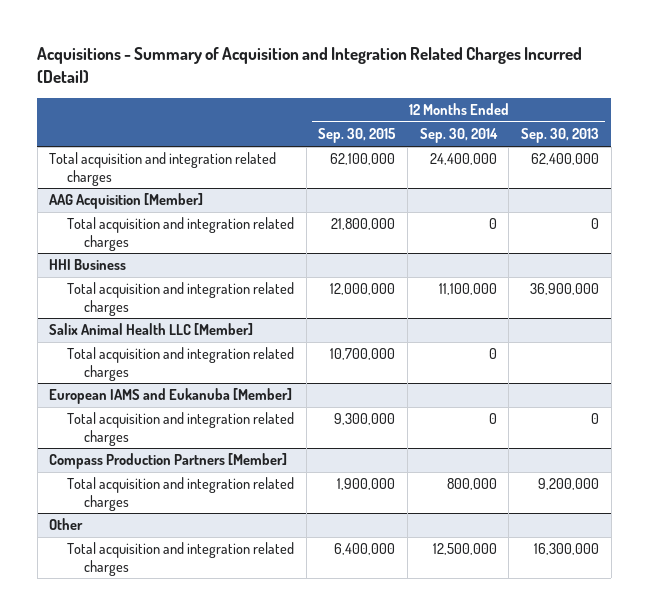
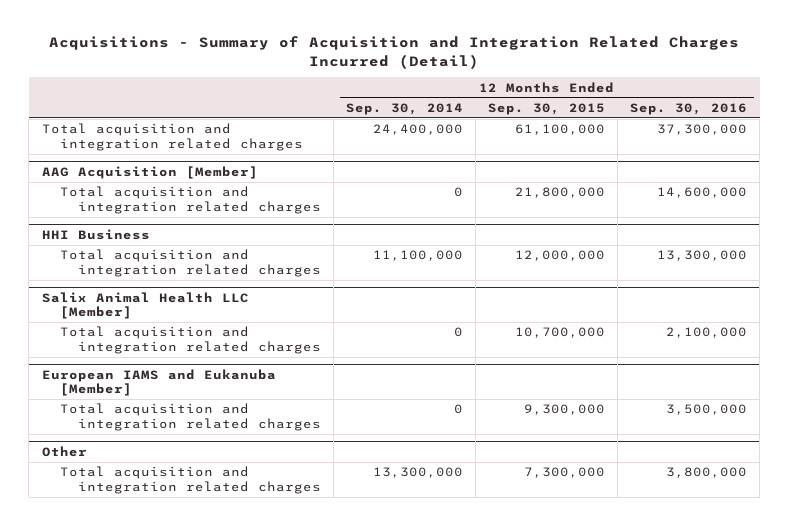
- | 12 Months Ended Sep. 30, 2015 | 12 Months Ended Sep. 30, 2014 | 12 Months Ended Sep. 30, 2013
+ | 12 Months Ended Sep. 30, 2014 | 12 Months Ended Sep. 30, 2015 | 12 Months Ended Sep. 30, 2016
- Total acquisition and integration related charges | 62,100,000 | 24,400,000 | 62,400,000
+ Total acquisition and integration related charges | 24,400,000 | 61,100,000 | 37,300,000
- Compass Production Partners [Member]
- Total acquisition and integration related charges | 1,900,000 | 800,000 | 9,200,000
@ Other
- Total acquisition and integration related charges | 6,400,000 | 12,500,000 | 16,300,000
+ Total acquisition and integration related charges | 13,300,000 | 7,300,000 | 3,800,000

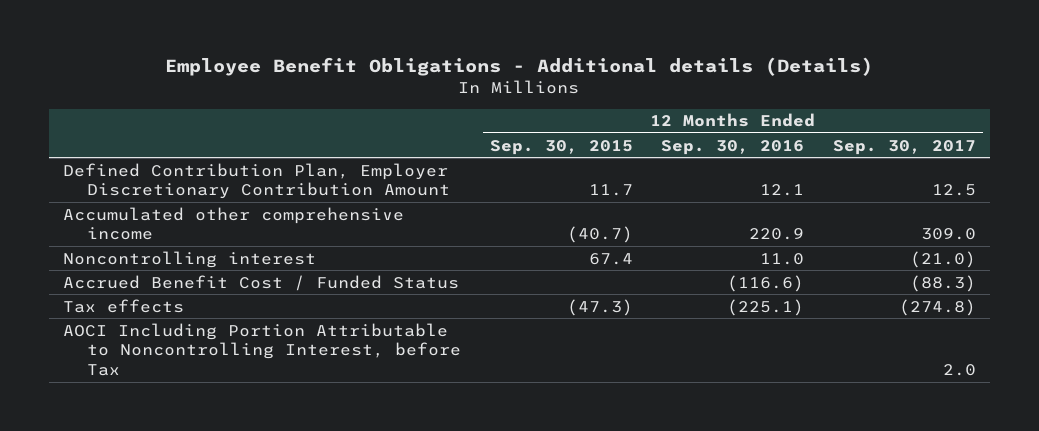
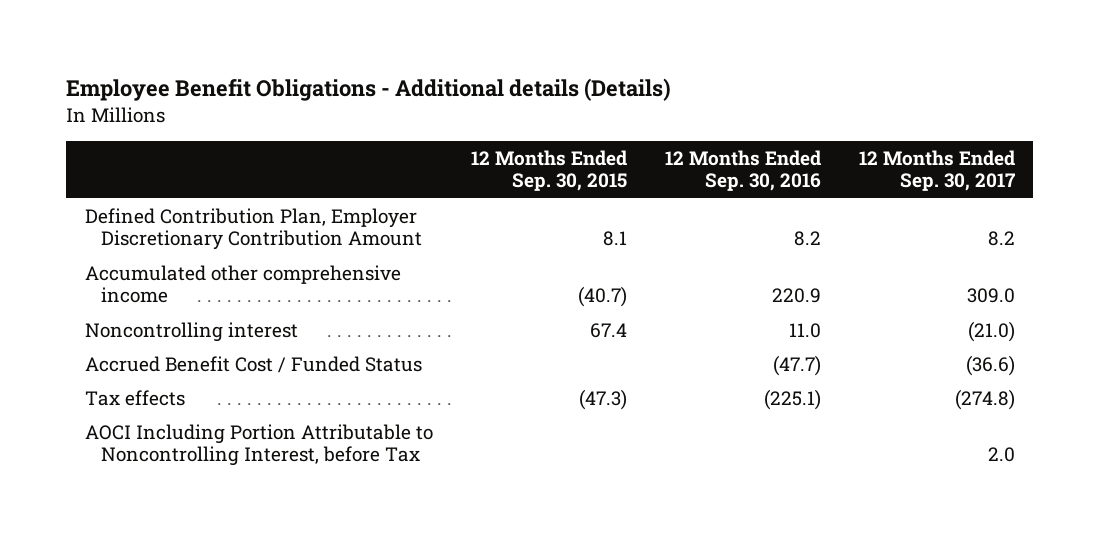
- Defined Contribution Plan, Employer Discretionary Contribution Amount | 11.7 | 12.1 | 12.5
+ Defined Contribution Plan, Employer Discretionary Contribution Amount | 8.1 | 8.2 | 8.2
- Accrued Benefit Cost / Funded Status | | (116.6) | (88.3)
+ Accrued Benefit Cost / Funded Status | | (47.7) | (36.6)

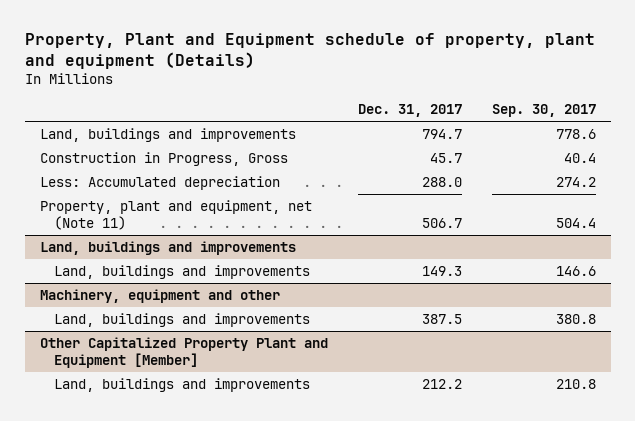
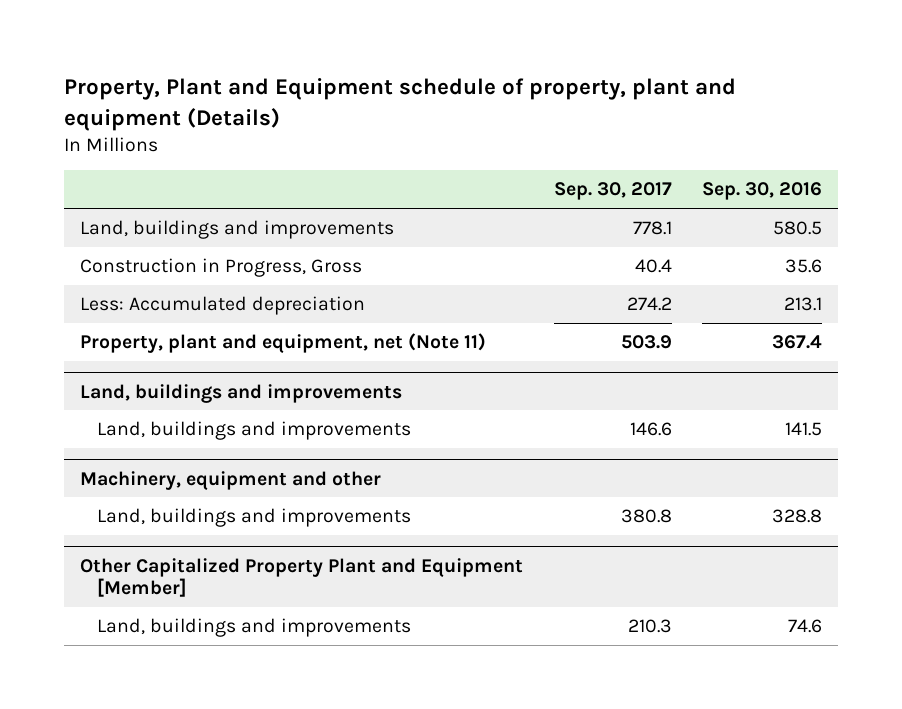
- | Dec. 31, 2017 | Sep. 30, 2017
+ | Sep. 30, 2017 | Sep. 30, 2016
- Land, buildings and improvements | 794.7 | 778.6
+ Land, buildings and improvements | 778.1 | 580.5
- Property, plant and equipment, net (Note 11) | 506.7 | 504.4
+ Property, plant and equipment, net (Note 11) | 503.9 | 367.4
@ Other Capitalized Property Plant and Equipment [Member]
- Land, buildings and improvements | 212.2 | 210.8
+ Land, buildings and improvements | 210.3 | 74.6

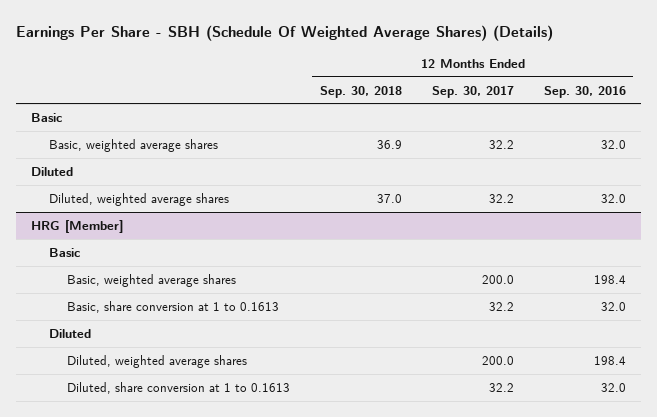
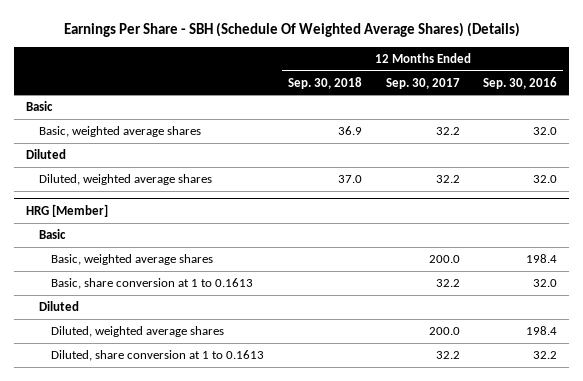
@ HRG [Member]
- Diluted, share conversion at 1 to 0.1613 | | 32.2 | 32.0
+ Diluted, share conversion at 1 to 0.1613 | | 32.2 | 32.2

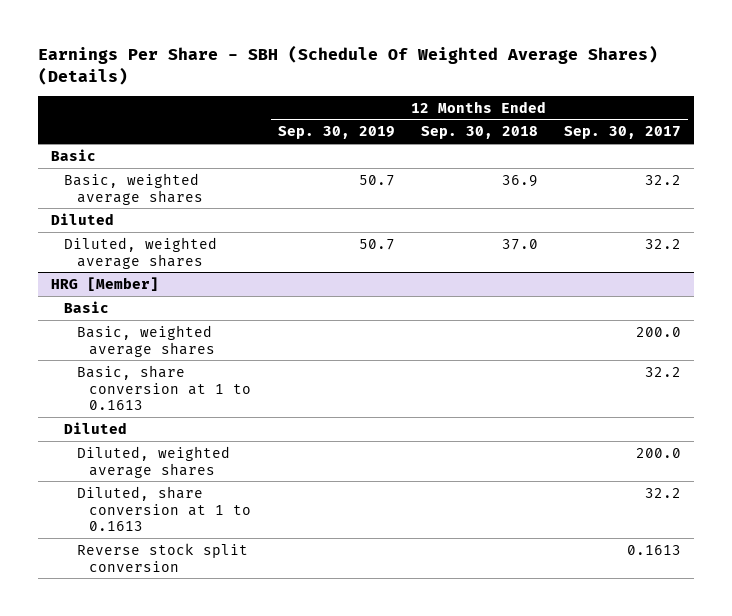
- | 12 Months Ended Sep. 30, 2018 | 12 Months Ended Sep. 30, 2017 | 12 Months Ended Sep. 30, 2016
+ | 12 Months Ended Sep. 30, 2019 | 12 Months Ended Sep. 30, 2018 | 12 Months Ended Sep. 30, 2017
@ HRG [Member]
+ Reverse stock split conversion | | | 0.1613

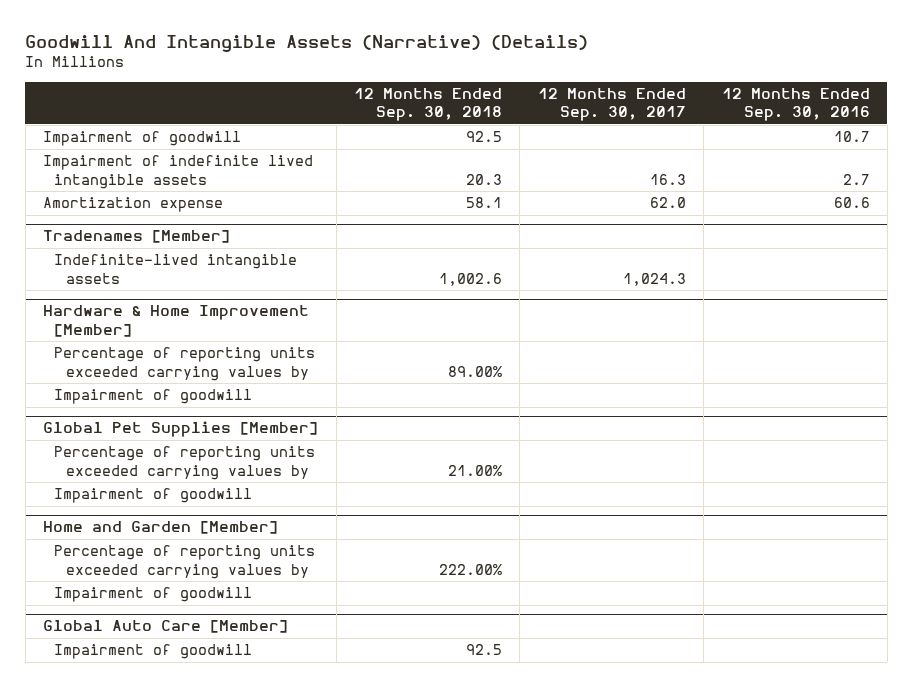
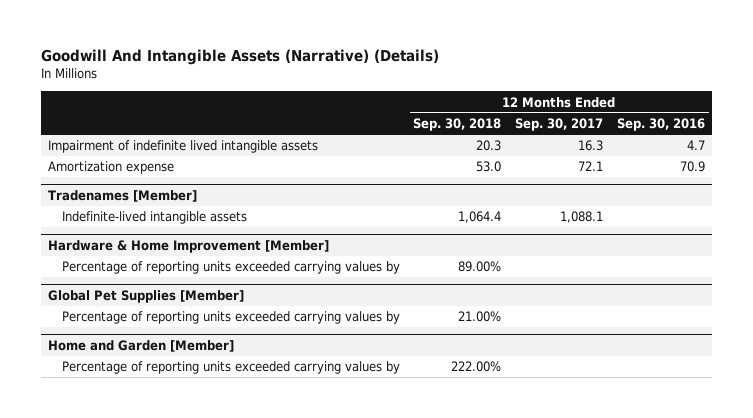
- Impairment of goodwill | 92.5 | | 10.7
- Impairment of indefinite lived intangible assets | 20.3 | 16.3 | 2.7
- Amortization expense | 58.1 | 62.0 | 60.6
+ Impairment of indefinite lived intangible assets | 20.3 | 16.3 | 4.7
+ Amortization expense | 53.0 | 72.1 | 70.9
@ Tradenames [Member]
- Indefinite-lived intangible assets | 1,002.6 | 1,024.3 |
+ Indefinite-lived intangible assets | 1,064.4 | 1,088.1 |
@ Hardware & Home Improvement [Member]
- Impairment of goodwill
@ Global Pet Supplies [Member]
- Impairment of goodwill
@ Home and Garden [Member]
- Impairment of goodwill
- Global Auto Care [Member]
- Impairment of goodwill | 92.5 | |

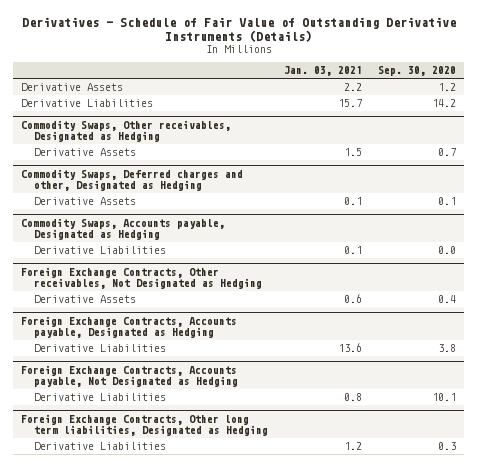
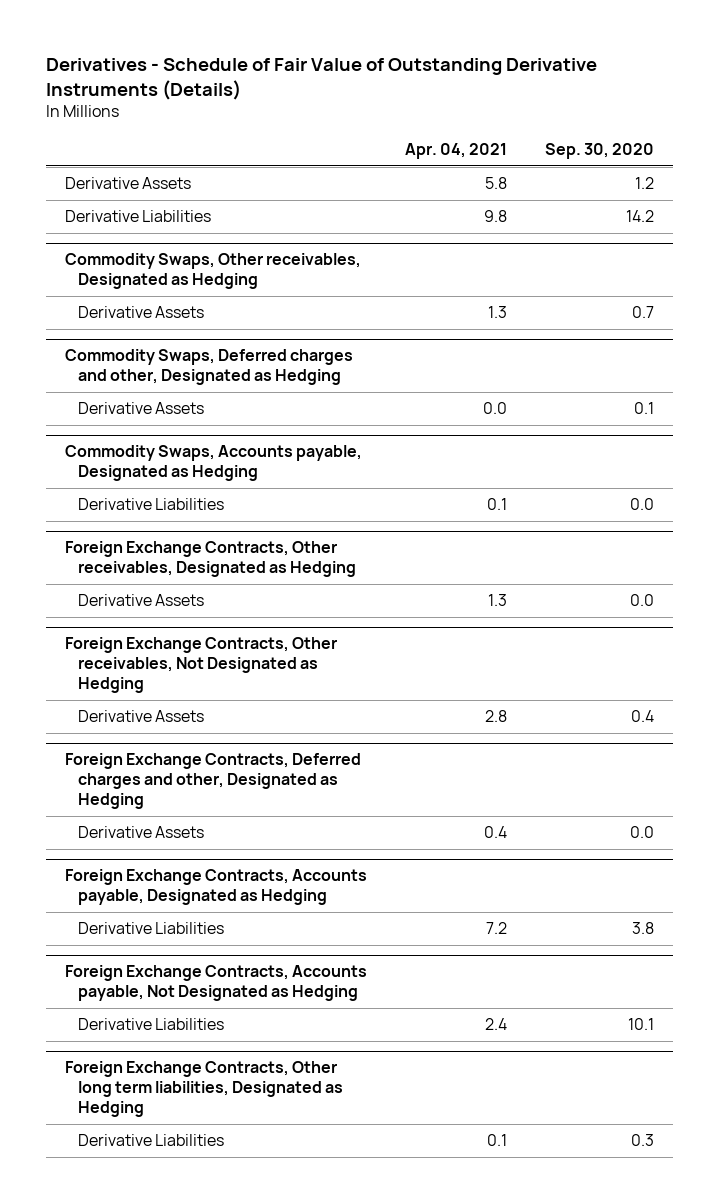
- | Jan. 03, 2021 | Sep. 30, 2020
+ | Apr. 04, 2021 | Sep. 30, 2020
+ Foreign Exchange Contracts, Other receivables, Designated as Hedging
+ Derivative Assets | 1.3 | 0.0
+ Foreign Exchange Contracts, Deferred charges and other, Designated as Hedging
+ Derivative Assets | 0.4 | 0.0

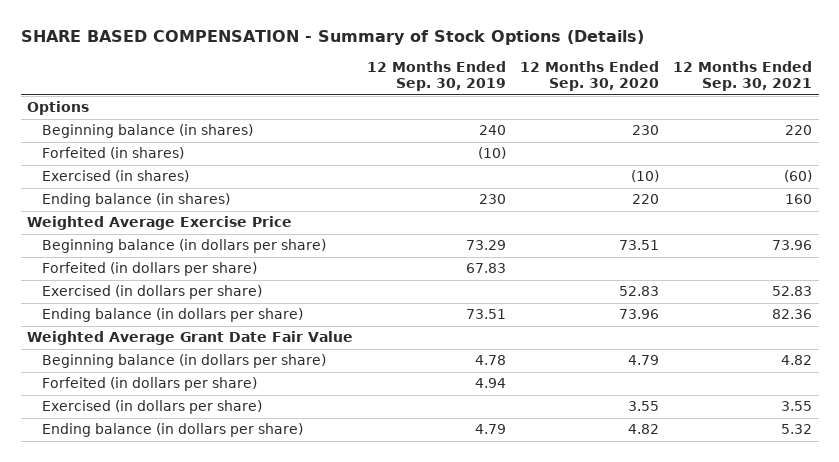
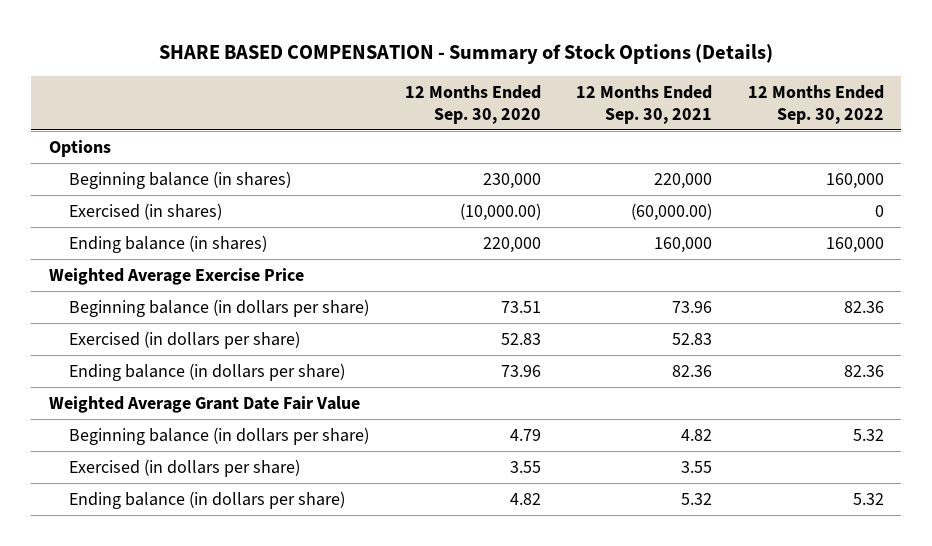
- | 12 Months Ended Sep. 30, 2019 | 12 Months Ended Sep. 30, 2020 | 12 Months Ended Sep. 30, 2021
+ | 12 Months Ended Sep. 30, 2020 | 12 Months Ended Sep. 30, 2021 | 12 Months Ended Sep. 30, 2022
- Beginning balance (in shares) | 240 | 230 | 220
- Forfeited (in shares) | (10) | |
- Exercised (in shares) | | (10) | (60)
- Ending balance (in shares) | 230 | 220 | 160
+ Beginning balance (in shares) | 230,000 | 220,000 | 160,000
+ Exercised (in shares) | (10,000.00) | (60,000.00) | 0
+ Ending balance (in shares) | 220,000 | 160,000 | 160,000
- Forfeited (in dollars per share) | 67.83 | |
- Forfeited (in dollars per share) | 4.94 | |

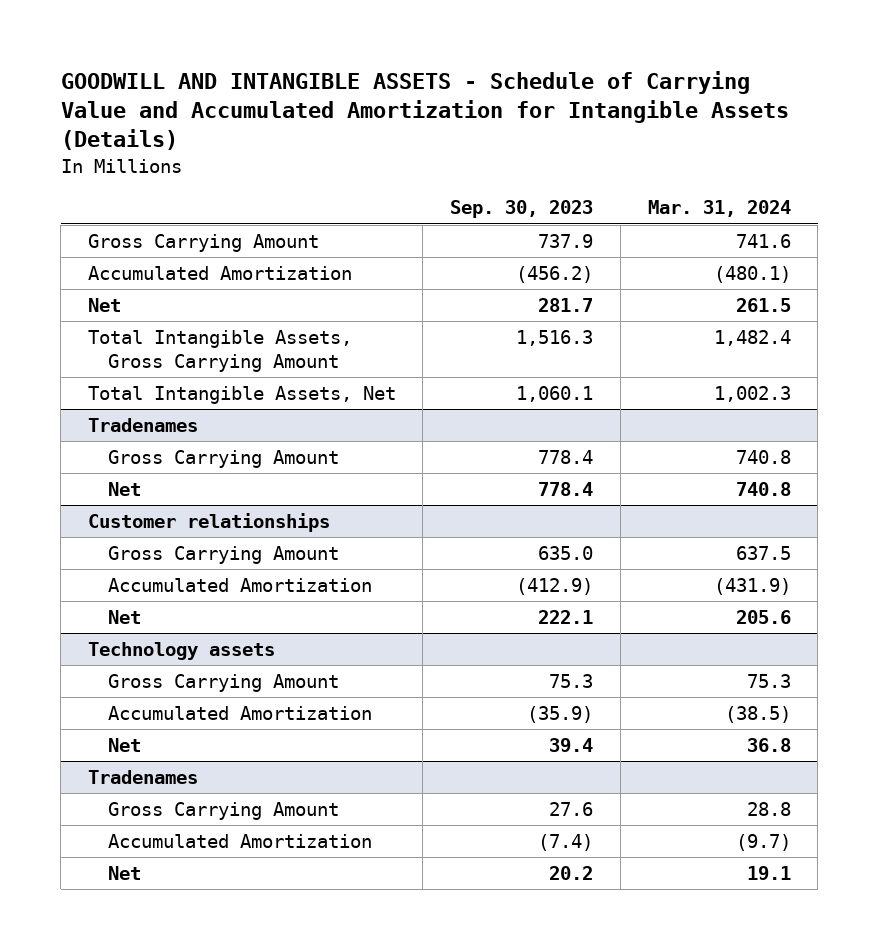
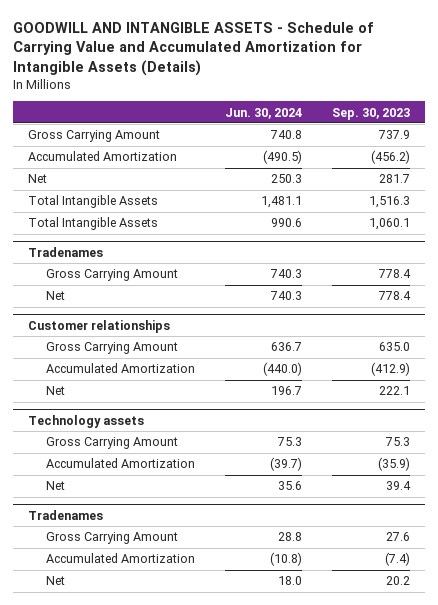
- | Sep. 30, 2023 | Mar. 31, 2024
+ | Jun. 30, 2024 | Sep. 30, 2023
- Total Intangible Assets, Gross Carrying Amount | 1,516.3 | 1,482.4
- Total Intangible Assets, Net | 1,060.1 | 1,002.3
+ Total Intangible Assets | 1,481.1 | 1,516.3
+ Total Intangible Assets | 990.6 | 1,060.1

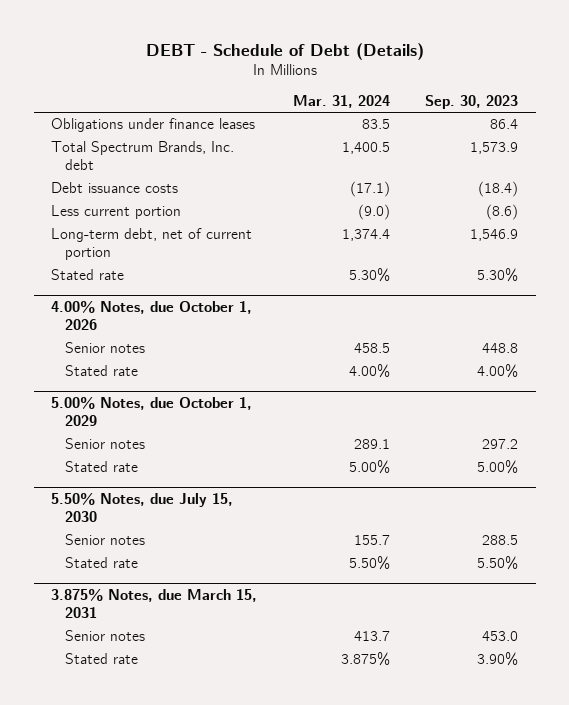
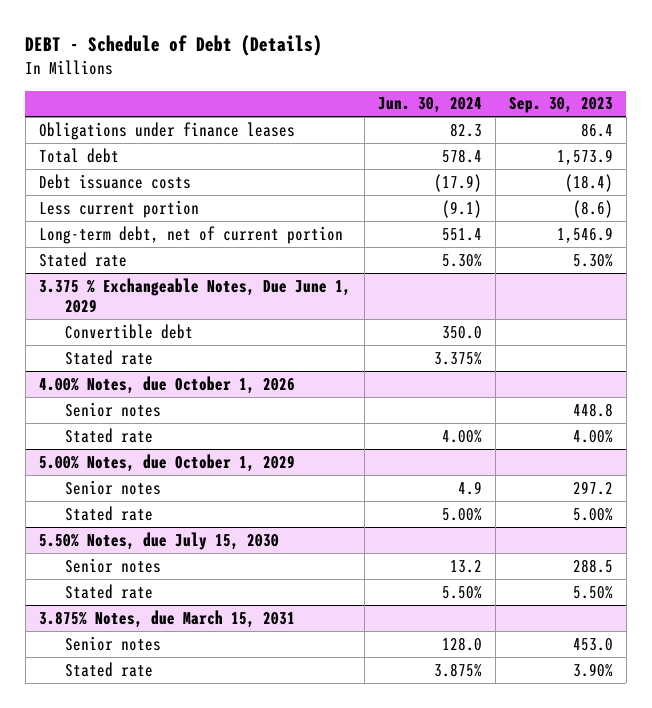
- | Mar. 31, 2024 | Sep. 30, 2023
+ | Jun. 30, 2024 | Sep. 30, 2023
- Total Spectrum Brands, Inc. debt | 1,400.5 | 1,573.9
+ Total debt | 578.4 | 1,573.9
+ 3.375 % Exchangeable Notes, Due June 1, 2029
+ Convertible debt | 350.0 |
+ Stated rate | 3.375% |

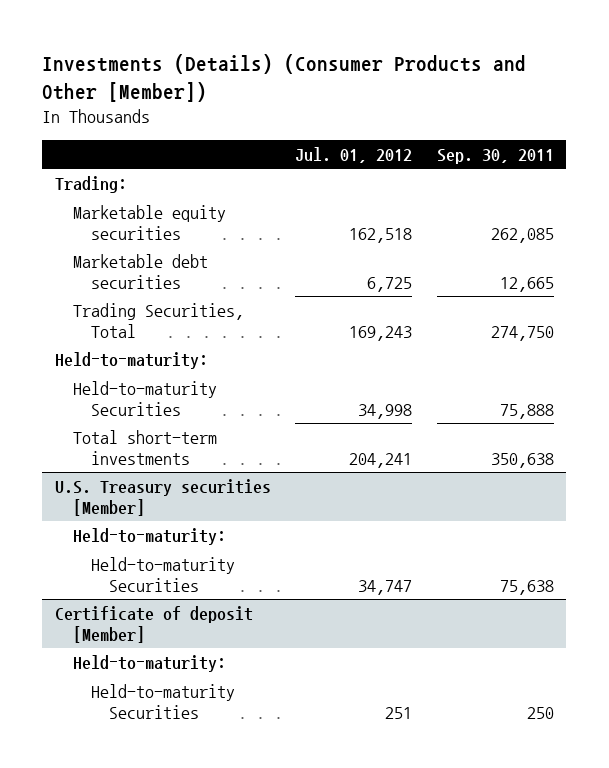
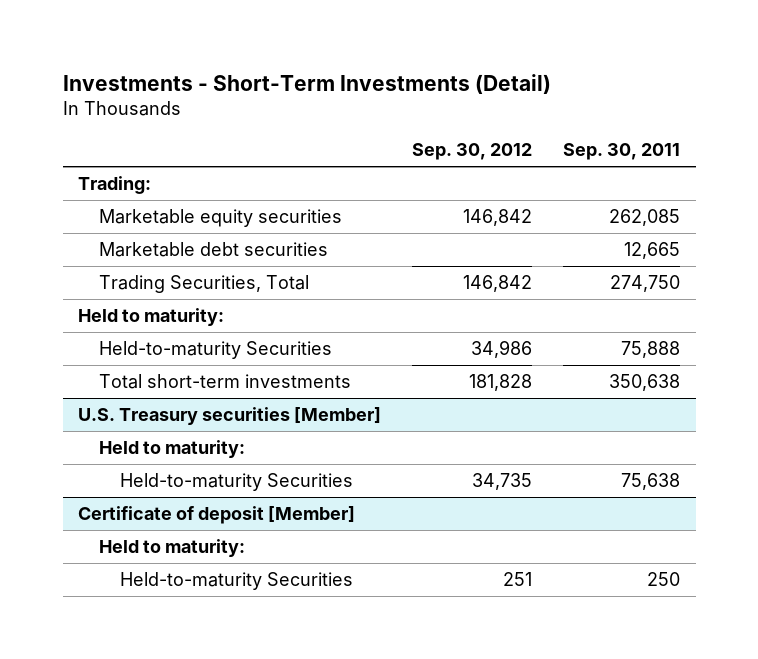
- Investments (Details) (Consumer Products and Other [Member])
+ Investments - Short-Term Investments (Detail)
- | Jul. 01, 2012 | Sep. 30, 2011
+ | Sep. 30, 2012 | Sep. 30, 2011
- Held-to-maturity:
+ Held to maturity:
@ U.S. Treasury securities [Member]
- Held-to-maturity:
+ Held to maturity:
@ Certificate of deposit [Member]
- Held-to-maturity:
+ Held to maturity:

